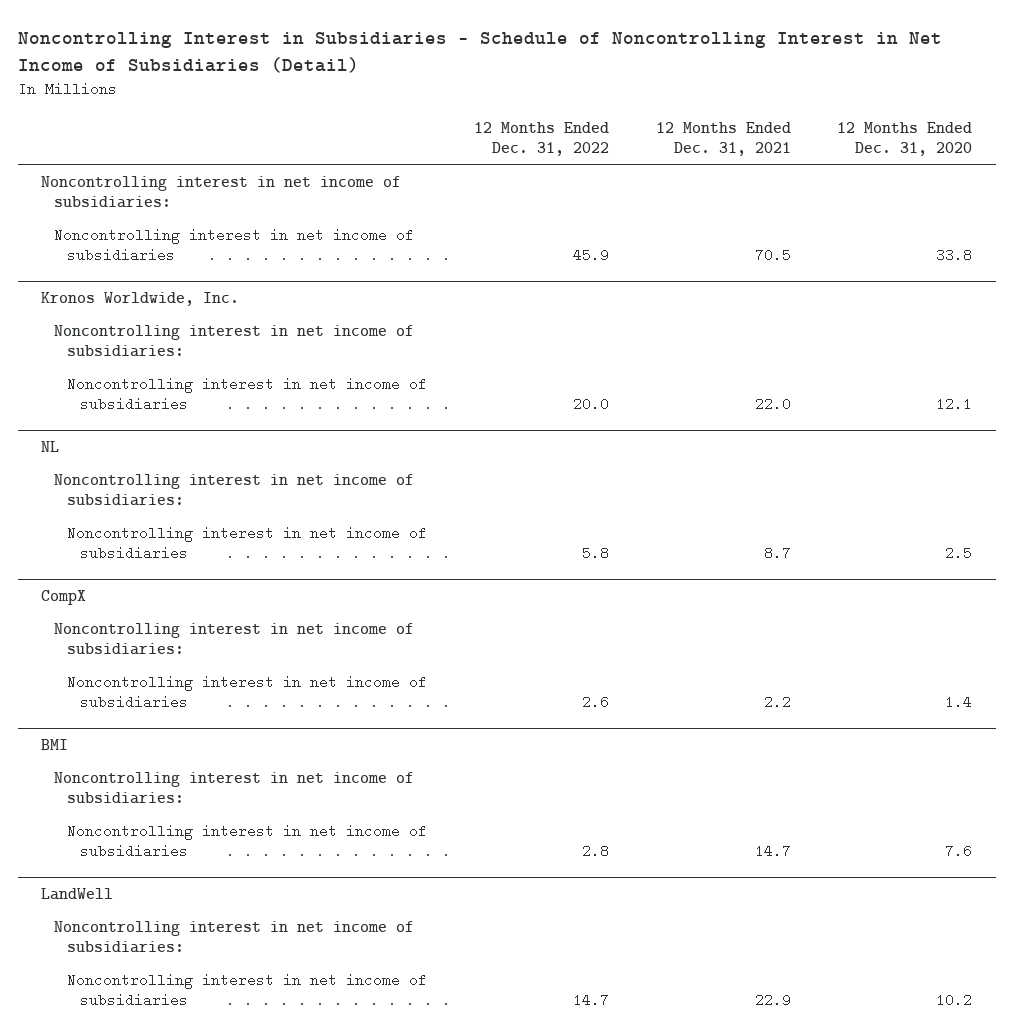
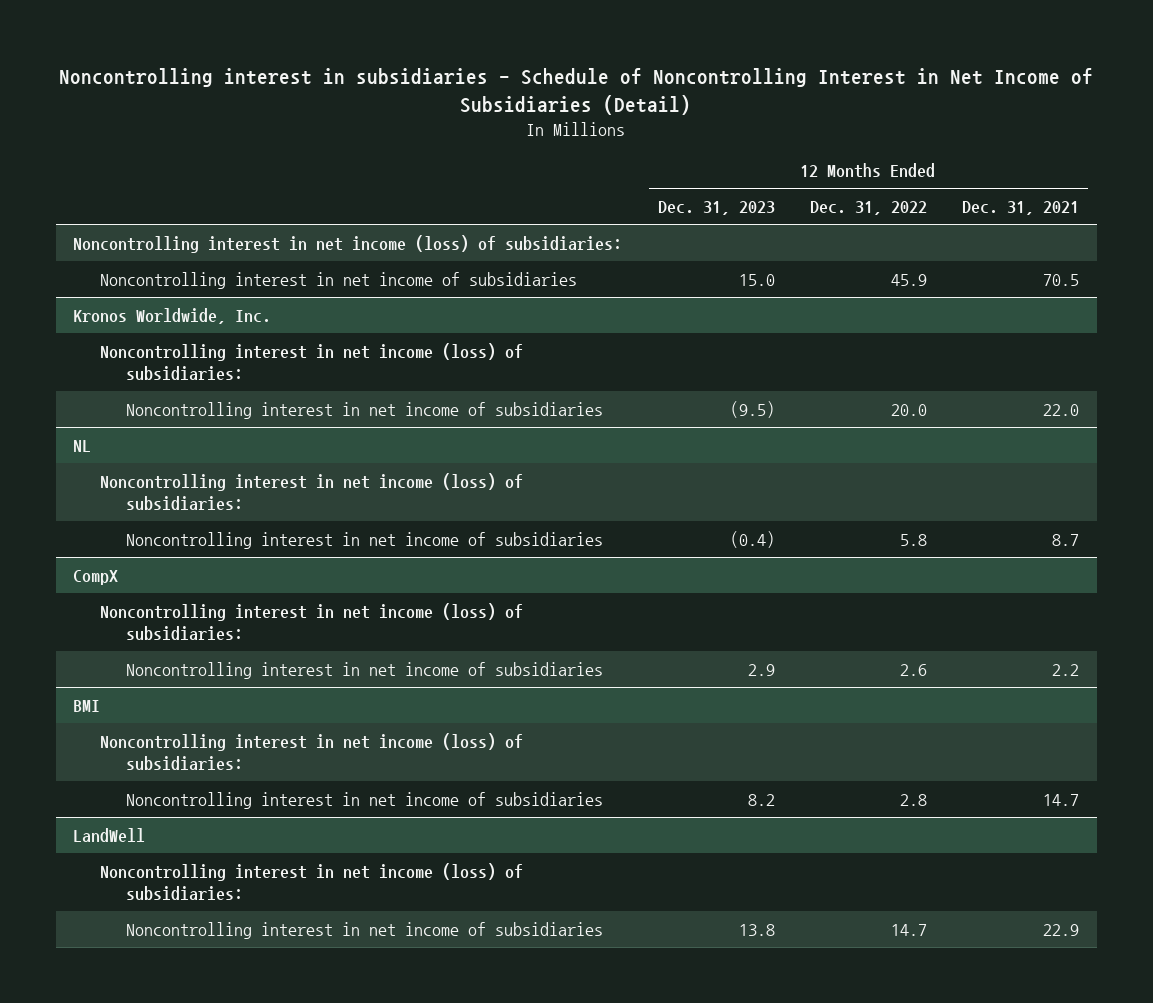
- Noncontrolling Interest in Subsidiaries - Schedule of Noncontrolling Interest in Net Income of Subsidiaries (Detail)
+ Noncontrolling interest in subsidiaries - Schedule of Noncontrolling Interest in Net Income of Subsidiaries (Detail)
- | 12 Months Ended Dec. 31, 2022 | 12 Months Ended Dec. 31, 2021 | 12 Months Ended Dec. 31, 2020
+ | 12 Months Ended Dec. 31, 2023 | 12 Months Ended Dec. 31, 2022 | 12 Months Ended Dec. 31, 2021
- Noncontrolling interest in net income of subsidiaries:
+ Noncontrolling interest in net income (loss) of subsidiaries:
@ Kronos Worldwide, Inc.
- Noncontrolling interest in net income of subsidiaries:
+ Noncontrolling interest in net income (loss) of subsidiaries:
@ NL
- Noncontrolling interest in net income of subsidiaries:
+ Noncontrolling interest in net income (loss) of subsidiaries:
@ CompX
- Noncontrolling interest in net income of subsidiaries:
+ Noncontrolling interest in net income (loss) of subsidiaries:
@ BMI
- Noncontrolling interest in net income of subsidiaries:
+ Noncontrolling interest in net income (loss) of subsidiaries:
@ LandWell
- Noncontrolling interest in net income of subsidiaries:
+ Noncontrolling interest in net income (loss) of subsidiaries:

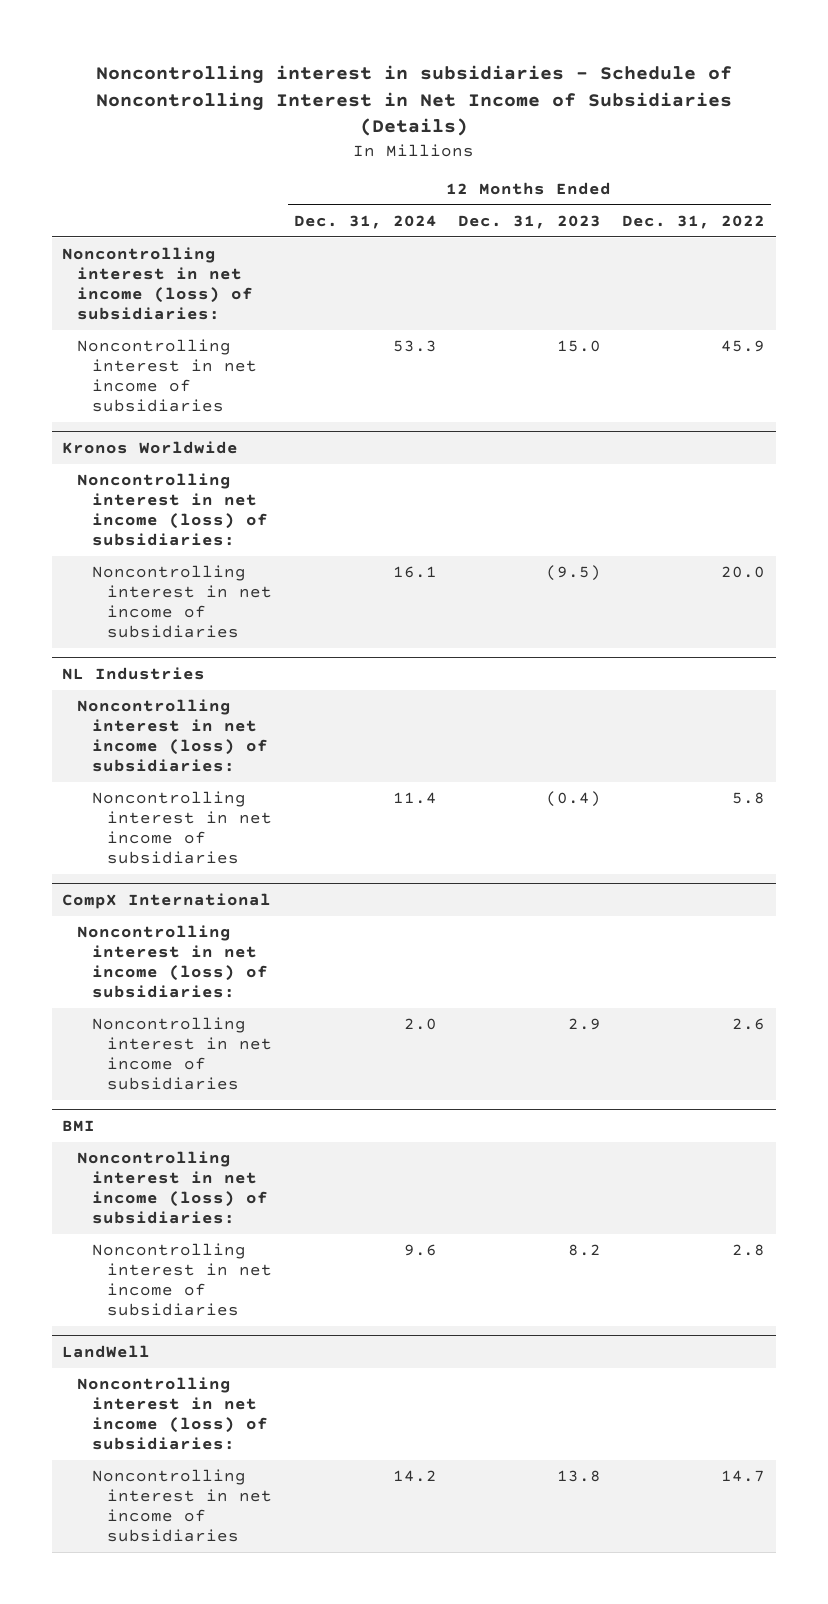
- Noncontrolling interest in subsidiaries - Schedule of Noncontrolling Interest in Net Income of Subsidiaries (Detail)
+ Noncontrolling interest in subsidiaries - Schedule of Noncontrolling Interest in Net Income of Subsidiaries (Details)
- | 12 Months Ended Dec. 31, 2023 | 12 Months Ended Dec. 31, 2022 | 12 Months Ended Dec. 31, 2021
+ | 12 Months Ended Dec. 31, 2024 | 12 Months Ended Dec. 31, 2023 | 12 Months Ended Dec. 31, 2022
- Kronos Worldwide, Inc.
+ Kronos Worldwide
- NL
+ NL Industries
- CompX
+ CompX International

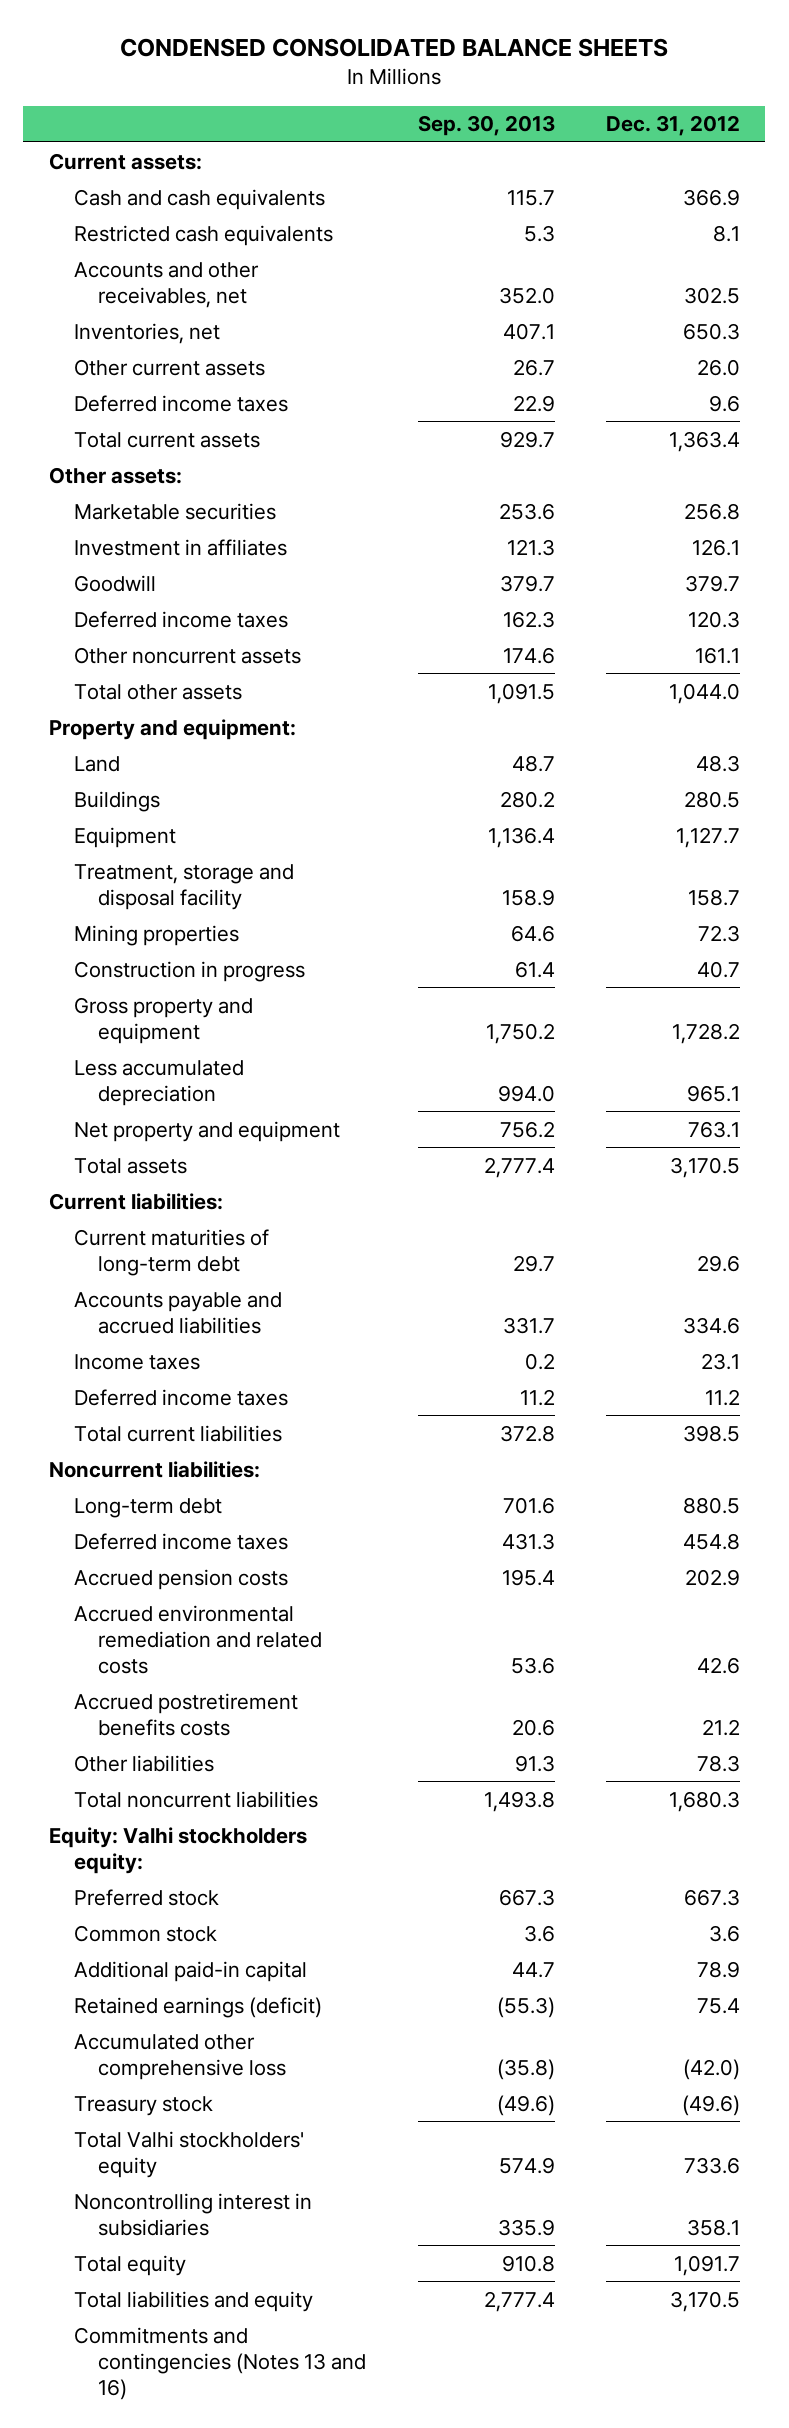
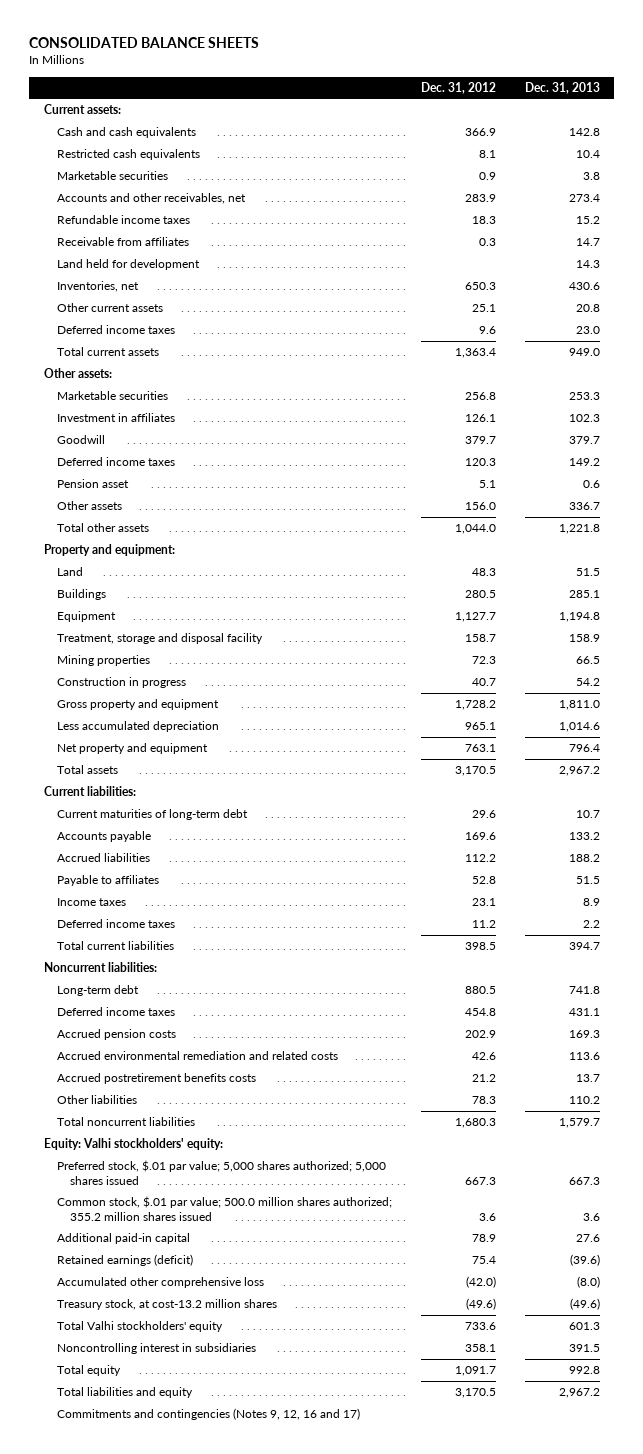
- CONDENSED CONSOLIDATED BALANCE SHEETS
+ CONSOLIDATED BALANCE SHEETS
- | Sep. 30, 2013 | Dec. 31, 2012
+ | Dec. 31, 2012 | Dec. 31, 2013
- Accounts and other receivables, net | 352.0 | 302.5
+ Marketable securities | 0.9 | 3.8
+ Accounts and other receivables, net | 283.9 | 273.4
+ Refundable income taxes | 18.3 | 15.2
+ Receivable from affiliates | 0.3 | 14.7
+ Land held for development | | 14.3
- Other current assets | 26.7 | 26.0
+ Other current assets | 25.1 | 20.8
- Other noncurrent assets | 174.6 | 161.1
+ Pension asset | 5.1 | 0.6
+ Other assets | 156.0 | 336.7
- Accounts payable and accrued liabilities | 331.7 | 334.6
+ Accounts payable | 169.6 | 133.2
+ Accrued liabilities | 112.2 | 188.2
+ Payable to affiliates | 52.8 | 51.5
- Equity: Valhi stockholders equity:
- Preferred stock | 667.3 | 667.3
- Common stock | 3.6 | 3.6
+ Equity: Valhi stockholders' equity:
+ Preferred stock, $.01 par value; 5,000 shares authorized; 5,000 shares issued | 667.3 | 667.3
+ Common stock, $.01 par value; 500.0 million shares authorized; 355.2 million shares issued | 3.6 | 3.6
- Treasury stock | (49.6) | (49.6)
+ Treasury stock, at cost-13.2 million shares | (49.6) | (49.6)
- Commitments and contingencies (Notes 13 and 16)
+ Commitments and contingencies (Notes 9, 12, 16 and 17)

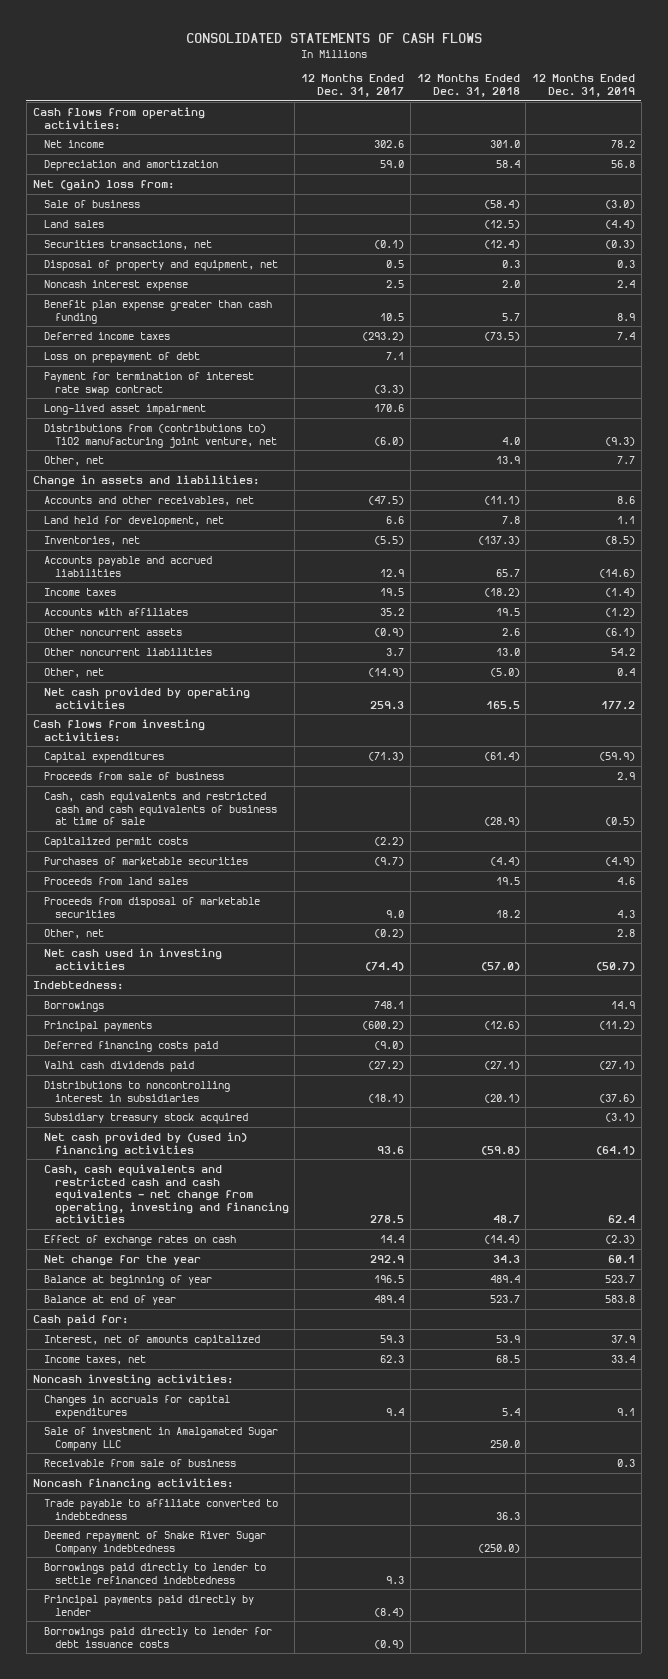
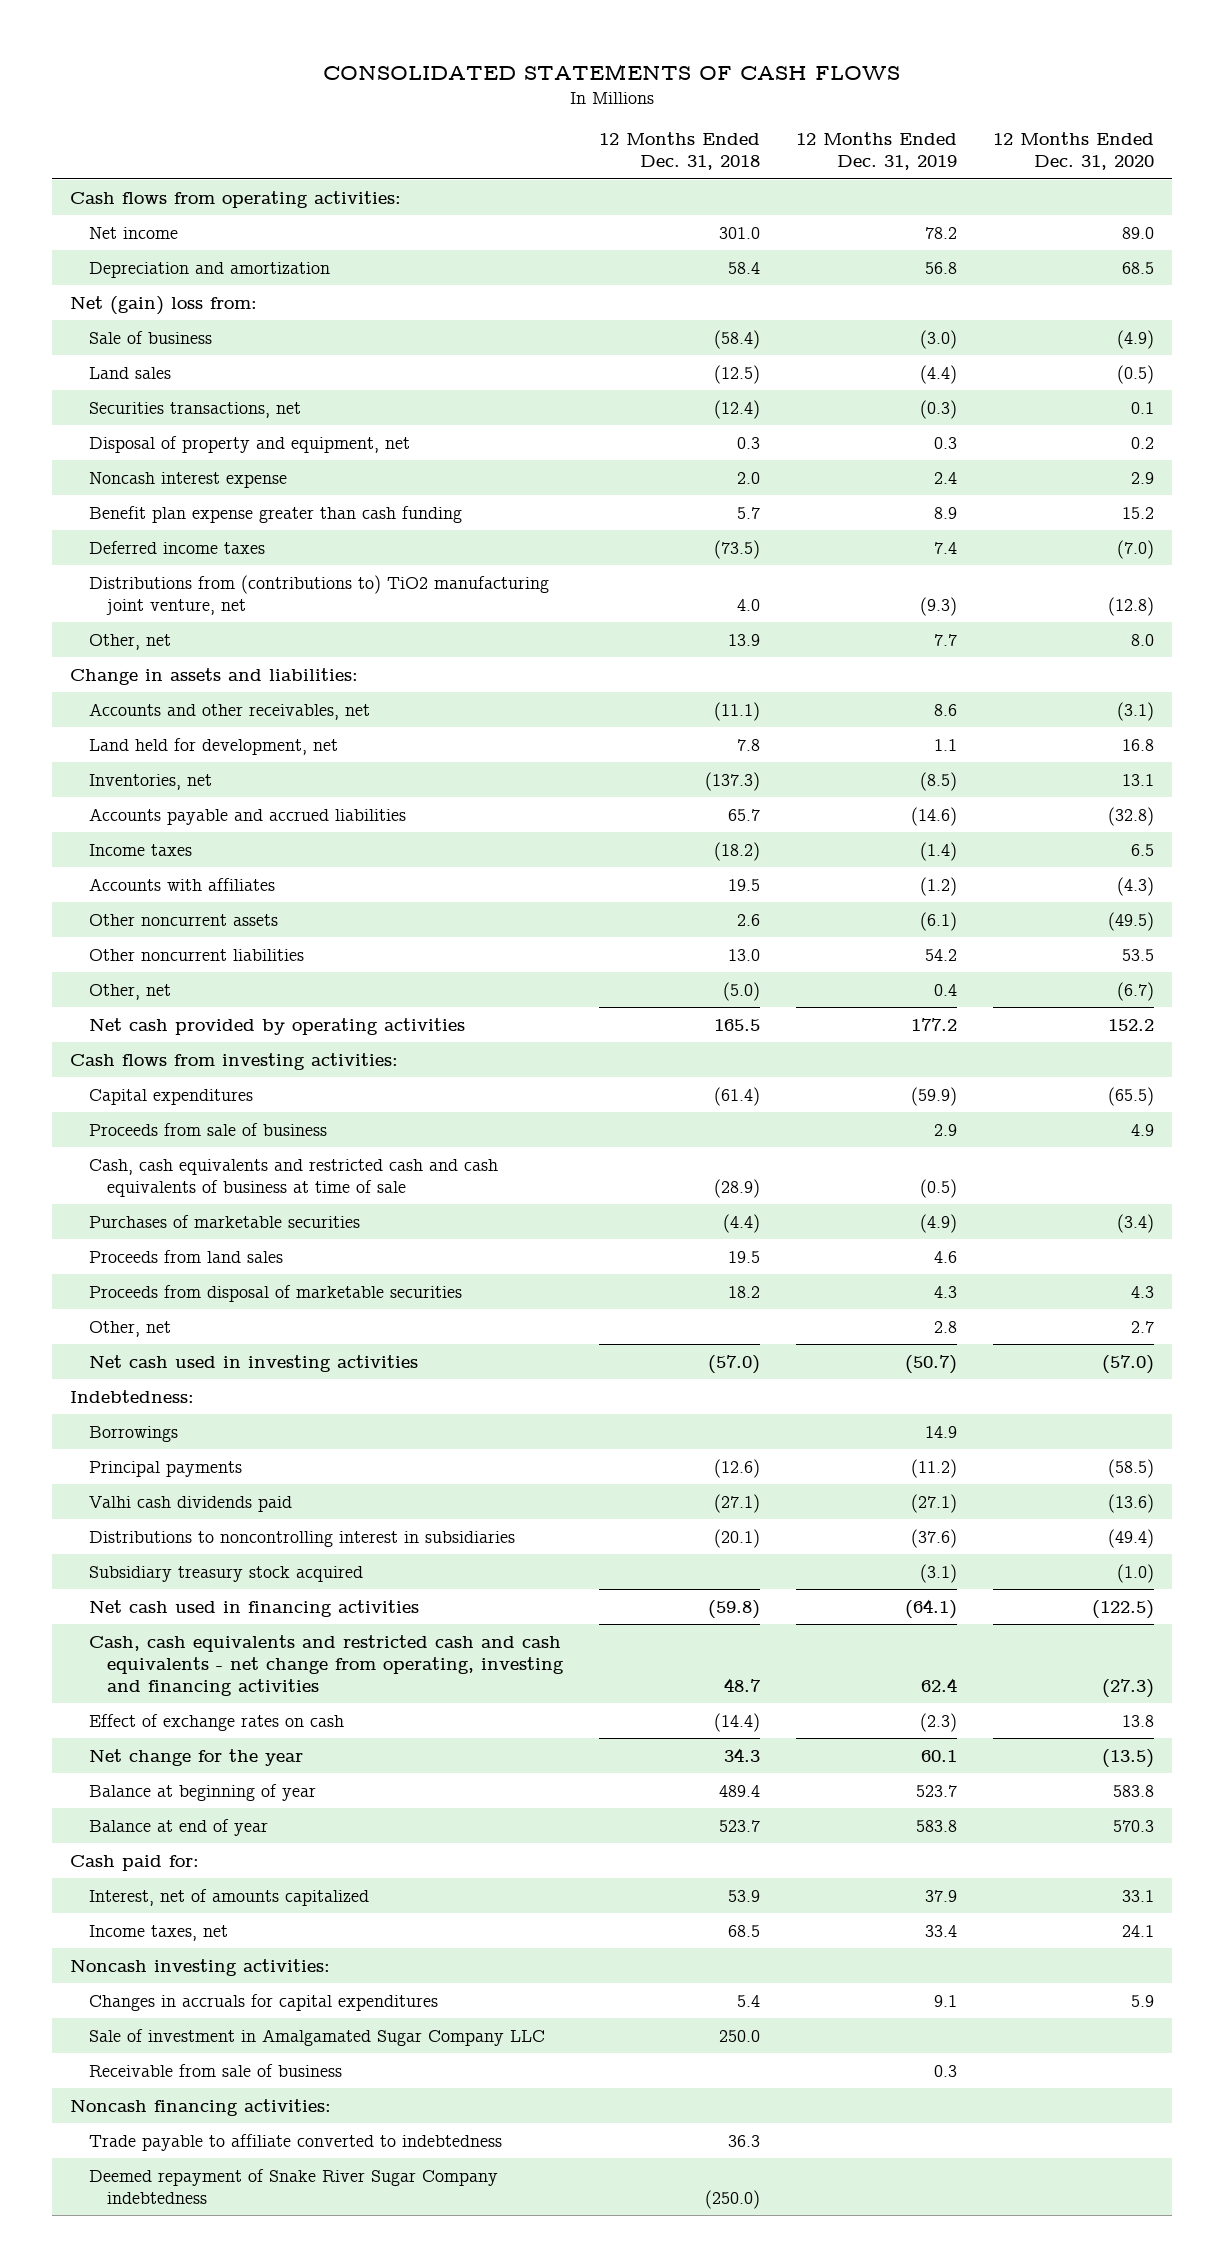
- | 12 Months Ended Dec. 31, 2017 | 12 Months Ended Dec. 31, 2018 | 12 Months Ended Dec. 31, 2019
+ | 12 Months Ended Dec. 31, 2018 | 12 Months Ended Dec. 31, 2019 | 12 Months Ended Dec. 31, 2020
- Loss on prepayment of debt | 7.1 | |
- Payment for termination of interest rate swap contract | (3.3) | |
- Long-lived asset impairment | 170.6 | |
- Capitalized permit costs | (2.2) | |
- Deferred financing costs paid | (9.0) | |
- Net cash provided by (used in) financing activities | 93.6 | (59.8) | (64.1)
+ Net cash used in financing activities | (59.8) | (64.1) | (122.5)
- Borrowings paid directly to lender to settle refinanced indebtedness | 9.3 | |
- Principal payments paid directly by lender | (8.4) | |
- Borrowings paid directly to lender for debt issuance costs | (0.9) | |

